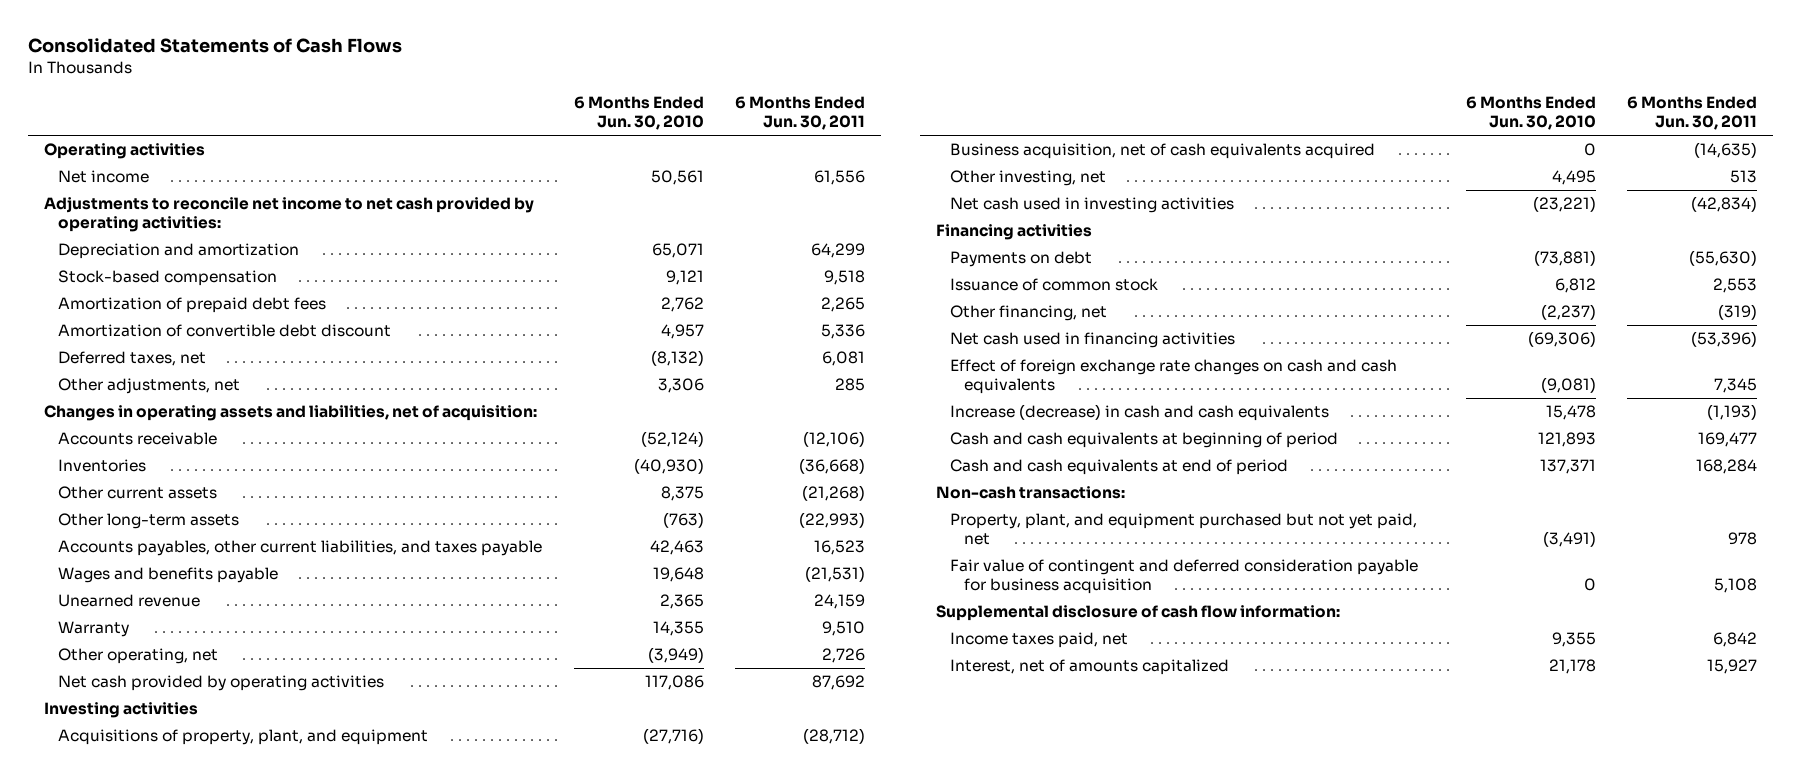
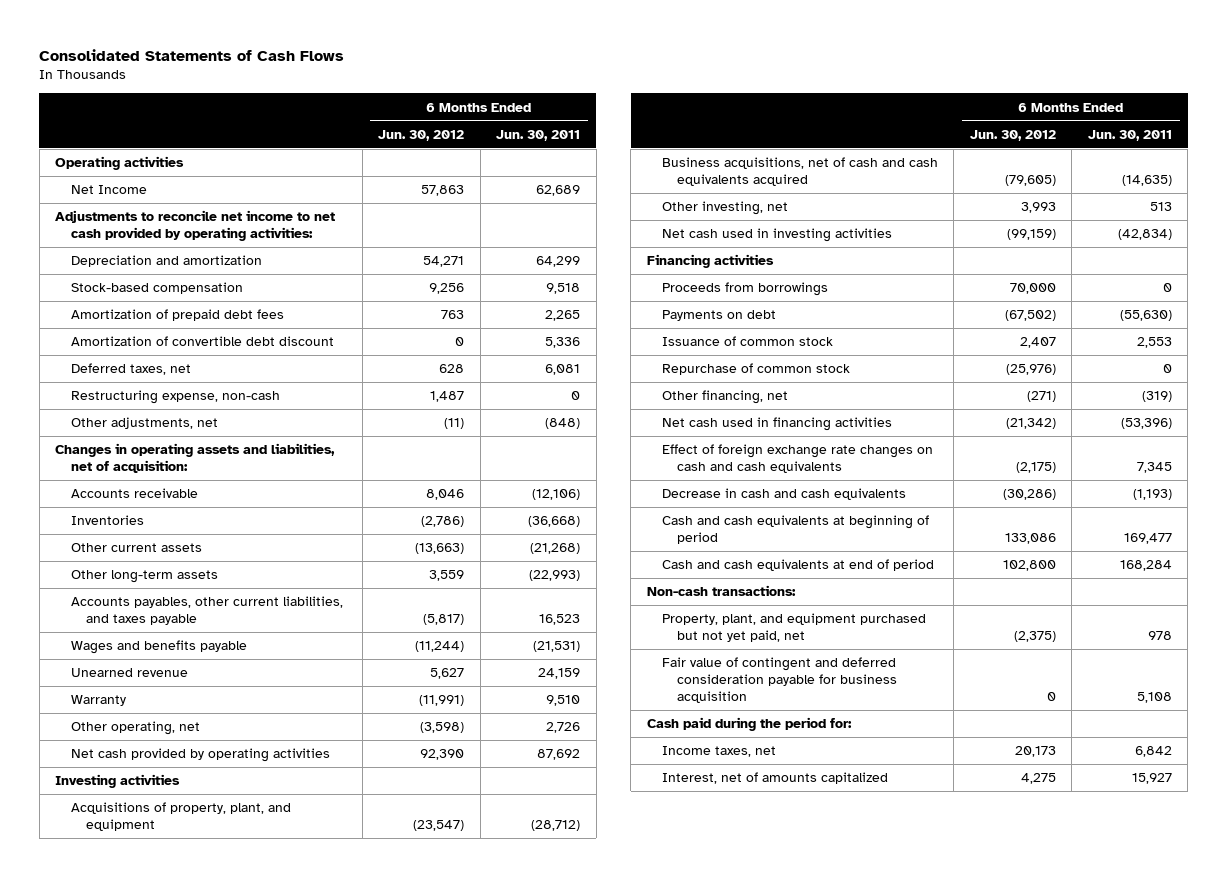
- | 6 Months Ended Jun. 30, 2010 | 6 Months Ended Jun. 30, 2011
+ | 6 Months Ended Jun. 30, 2012 | 6 Months Ended Jun. 30, 2011
- Net income | 50,561 | 61,556
+ Net Income | 57,863 | 62,689
- Other adjustments, net | 3,306 | 285
+ Restructuring expense, non-cash | 1,487 | 0
+ Other adjustments, net | (11) | (848)
- Business acquisition, net of cash equivalents acquired | 0 | (14,635)
+ Business acquisitions, net of cash and cash equivalents acquired | (79,605) | (14,635)
+ Proceeds from borrowings | 70,000 | 0
+ Repurchase of common stock | (25,976) | 0
- Increase (decrease) in cash and cash equivalents | 15,478 | (1,193)
+ Decrease in cash and cash equivalents | (30,286) | (1,193)
- Supplemental disclosure of cash flow information:
- Income taxes paid, net | 9,355 | 6,842
+ Cash paid during the period for:
+ Income taxes, net | 20,173 | 6,842

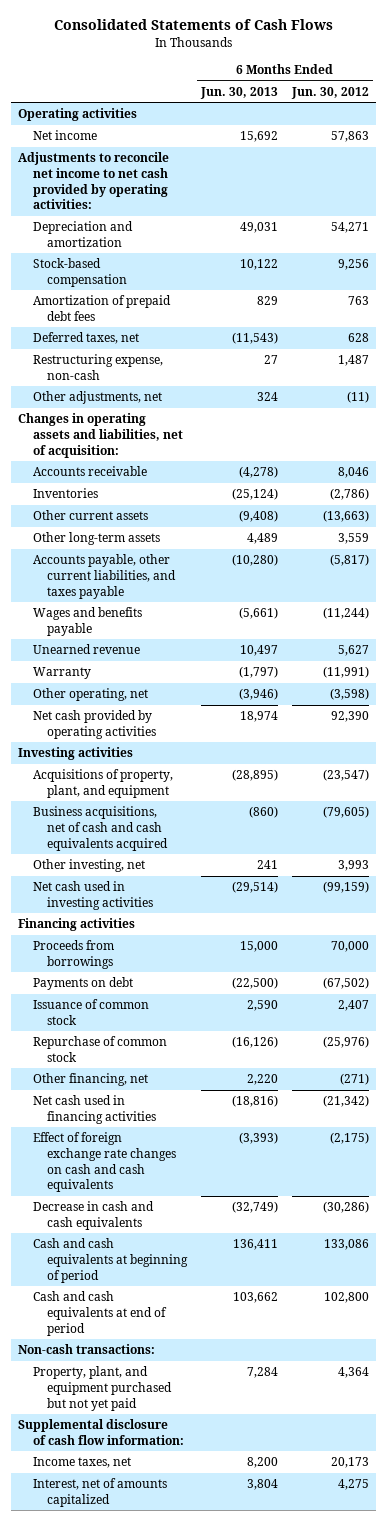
- | 6 Months Ended Jun. 30, 2012 | 6 Months Ended Jun. 30, 2011
+ | 6 Months Ended Jun. 30, 2013 | 6 Months Ended Jun. 30, 2012
- Net Income | 57,863 | 62,689
+ Net income | 15,692 | 57,863
- Amortization of convertible debt discount | 0 | 5,336
- Accounts payables, other current liabilities, and taxes payable | (5,817) | 16,523
+ Accounts payable, other current liabilities, and taxes payable | (10,280) | (5,817)
- Property, plant, and equipment purchased but not yet paid, net | (2,375) | 978
- Fair value of contingent and deferred consideration payable for business acquisition | 0 | 5,108
- Cash paid during the period for:
+ Property, plant, and equipment purchased but not yet paid | 7,284 | 4,364
+ Supplemental disclosure of cash flow information:

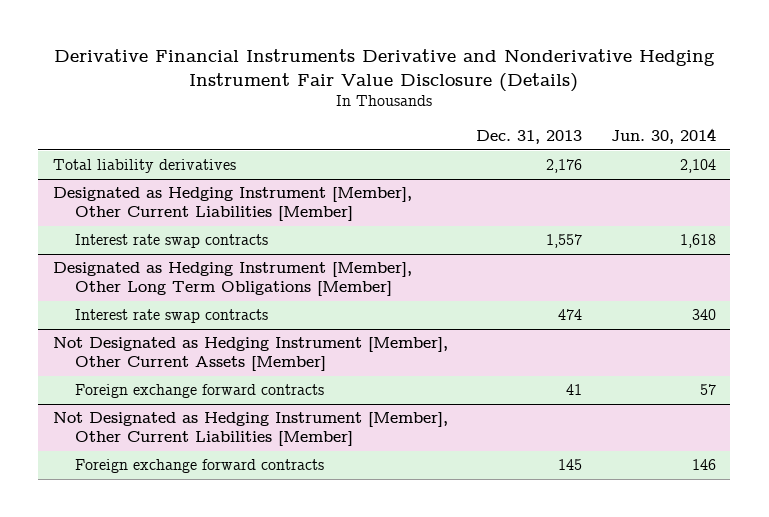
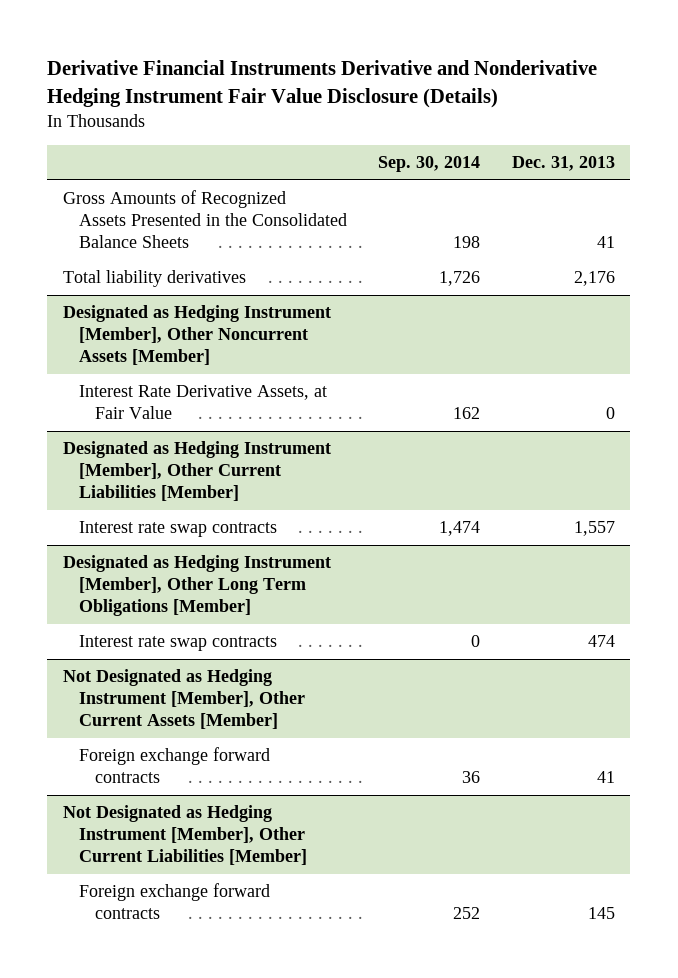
- | Dec. 31, 2013 | Jun. 30, 2014
+ | Sep. 30, 2014 | Dec. 31, 2013
+ Gross Amounts of Recognized Assets Presented in the Consolidated Balance Sheets | 198 | 41
+ Designated as Hedging Instrument [Member], Other Noncurrent Assets [Member]
+ Interest Rate Derivative Assets, at Fair Value | 162 | 0

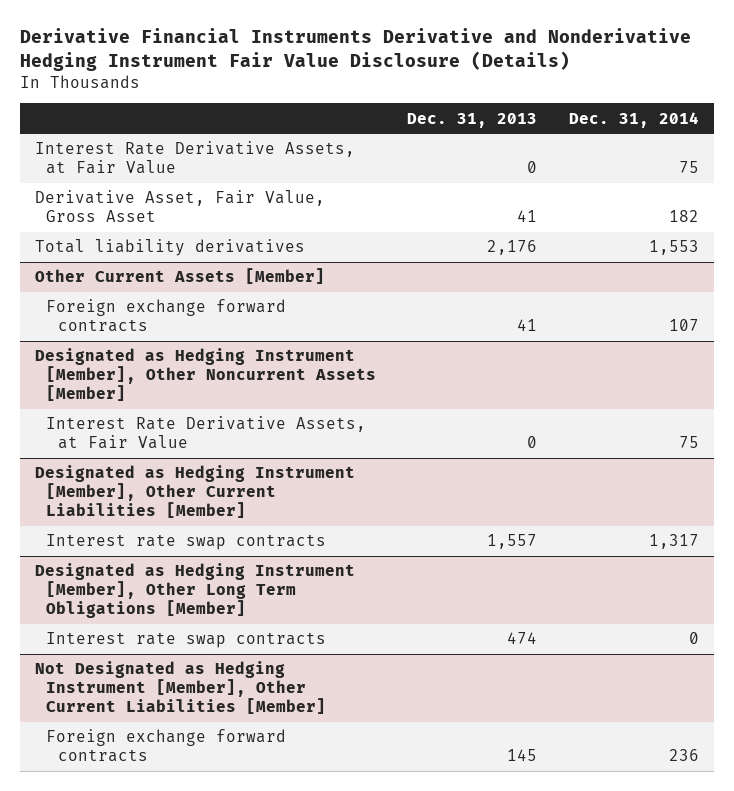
- | Sep. 30, 2014 | Dec. 31, 2013
+ | Dec. 31, 2013 | Dec. 31, 2014
- Gross Amounts of Recognized Assets Presented in the Consolidated Balance Sheets | 198 | 41
+ Interest Rate Derivative Assets, at Fair Value | 0 | 75
+ Derivative Asset, Fair Value, Gross Asset | 41 | 182
+ Other Current Assets [Member]
+ Foreign exchange forward contracts | 41 | 107
- Not Designated as Hedging Instrument [Member], Other Current Assets [Member]
- Foreign exchange forward contracts | 36 | 41

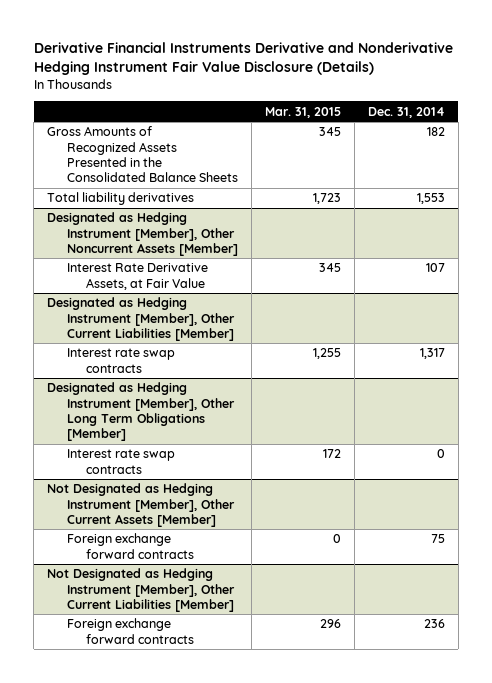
- | Dec. 31, 2013 | Dec. 31, 2014
+ | Mar. 31, 2015 | Dec. 31, 2014
- Interest Rate Derivative Assets, at Fair Value | 0 | 75
- Derivative Asset, Fair Value, Gross Asset | 41 | 182
+ Gross Amounts of Recognized Assets Presented in the Consolidated Balance Sheets | 345 | 182
- Other Current Assets [Member]
- Foreign exchange forward contracts | 41 | 107
@ Designated as Hedging Instrument [Member], Other Noncurrent Assets [Member]
- Interest Rate Derivative Assets, at Fair Value | 0 | 75
+ Interest Rate Derivative Assets, at Fair Value | 345 | 107
+ Not Designated as Hedging Instrument [Member], Other Current Assets [Member]
+ Foreign exchange forward contracts | 0 | 75

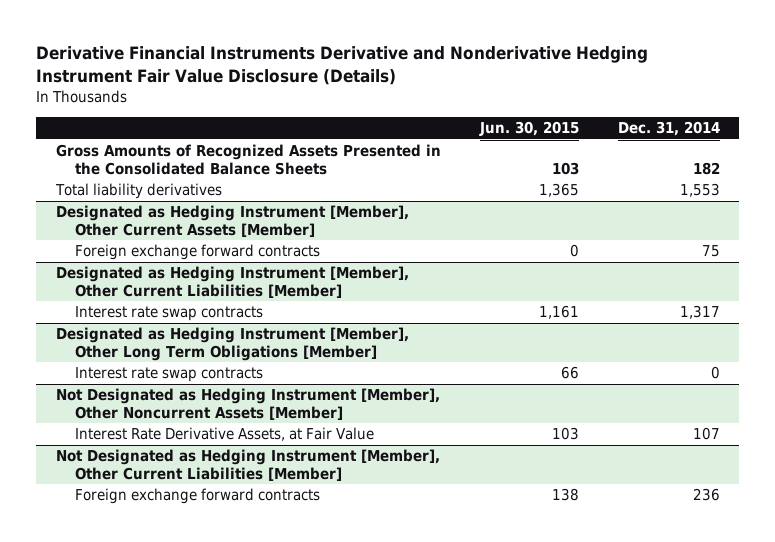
- | Mar. 31, 2015 | Dec. 31, 2014
+ | Jun. 30, 2015 | Dec. 31, 2014
- Designated as Hedging Instrument [Member], Other Noncurrent Assets [Member]
- Interest Rate Derivative Assets, at Fair Value | 345 | 107
+ Designated as Hedging Instrument [Member], Other Current Assets [Member]
+ Foreign exchange forward contracts | 0 | 75
- Not Designated as Hedging Instrument [Member], Other Current Assets [Member]
- Foreign exchange forward contracts | 0 | 75
+ Not Designated as Hedging Instrument [Member], Other Noncurrent Assets [Member]
+ Interest Rate Derivative Assets, at Fair Value | 103 | 107

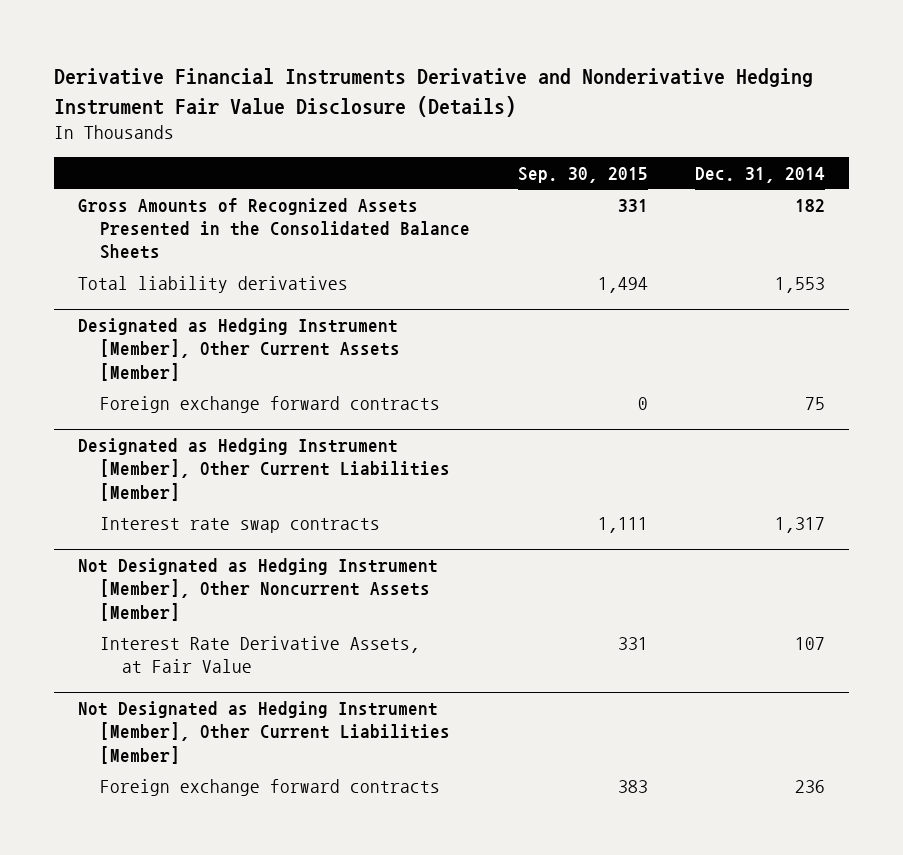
- | Jun. 30, 2015 | Dec. 31, 2014
+ | Sep. 30, 2015 | Dec. 31, 2014
- Designated as Hedging Instrument [Member], Other Long Term Obligations [Member]
- Interest rate swap contracts | 66 | 0

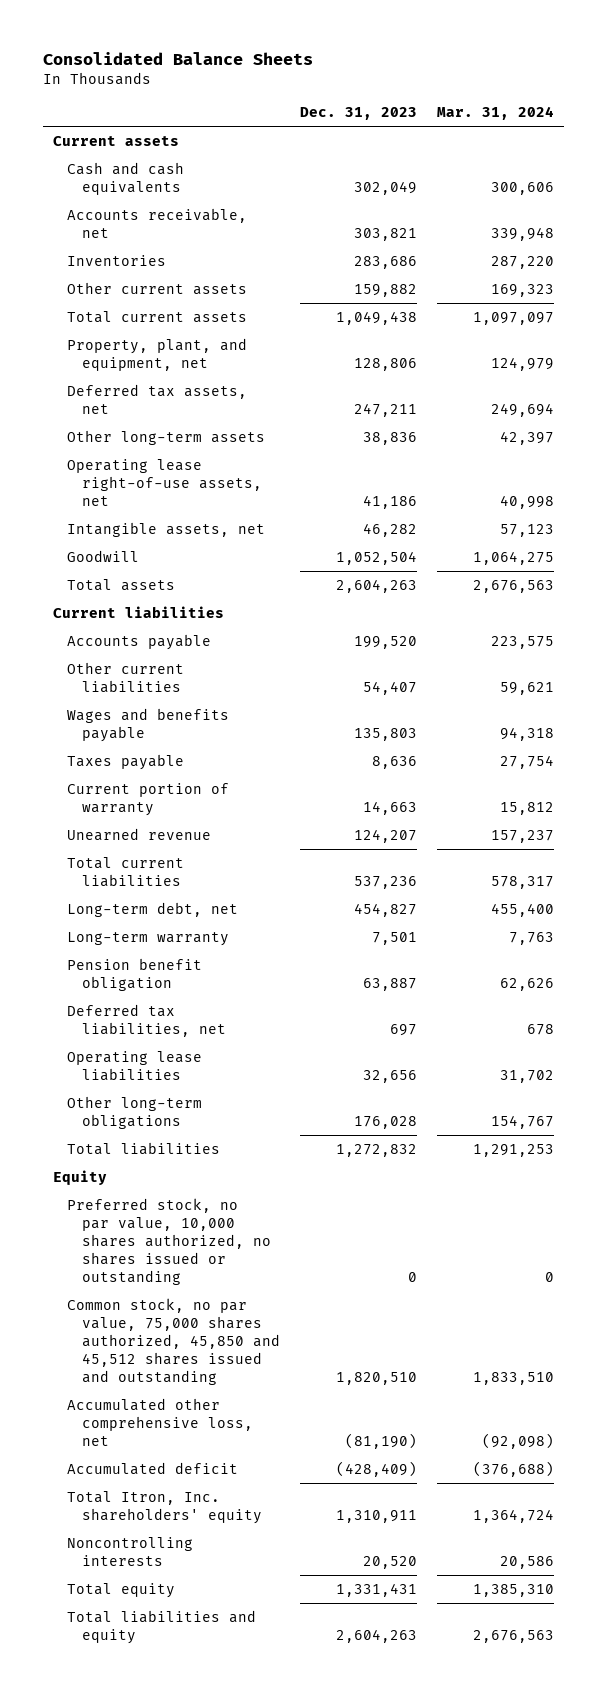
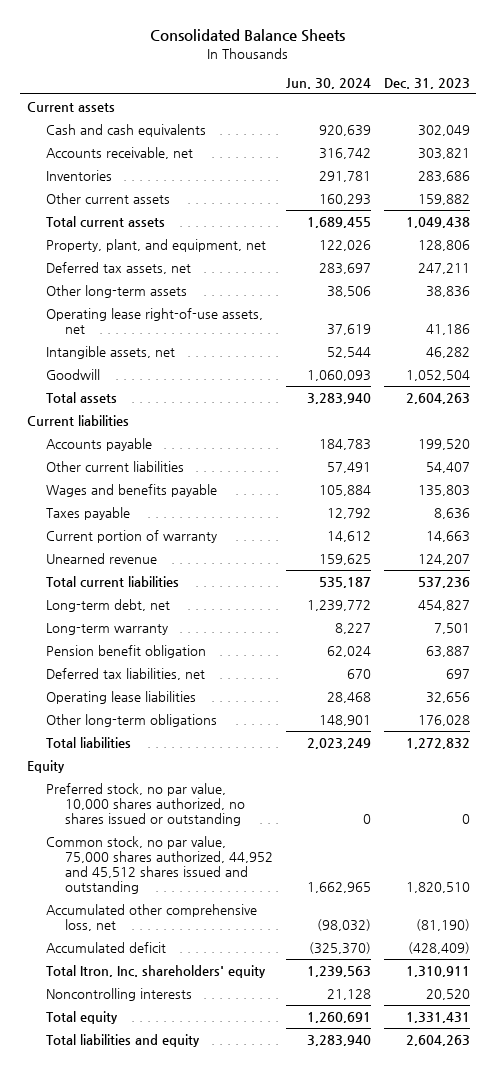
- | Dec. 31, 2023 | Mar. 31, 2024
+ | Jun. 30, 2024 | Dec. 31, 2023
- Common stock, no par value, 75,000 shares authorized, 45,850 and 45,512 shares issued and outstanding | 1,820,510 | 1,833,510
+ Common stock, no par value, 75,000 shares authorized, 44,952 and 45,512 shares issued and outstanding | 1,662,965 | 1,820,510

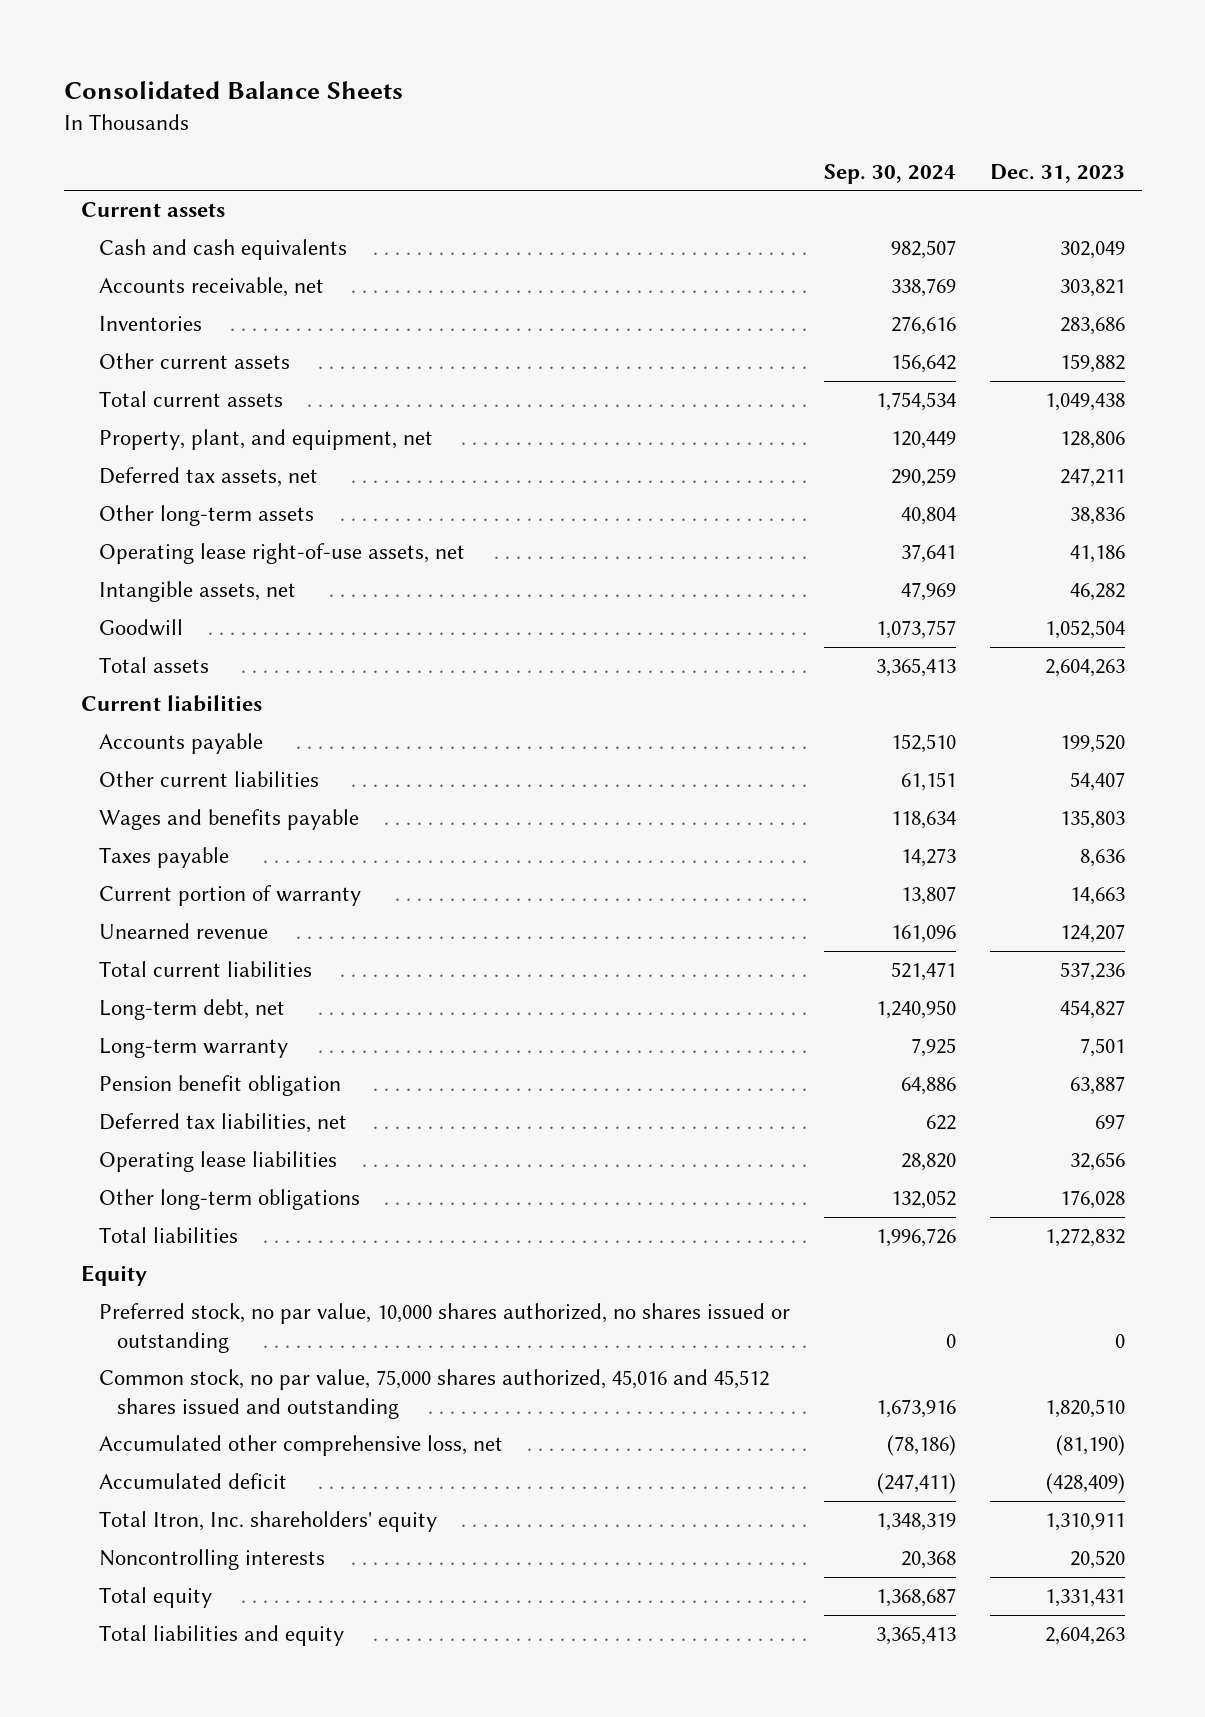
- | Jun. 30, 2024 | Dec. 31, 2023
+ | Sep. 30, 2024 | Dec. 31, 2023
- Common stock, no par value, 75,000 shares authorized, 44,952 and 45,512 shares issued and outstanding | 1,662,965 | 1,820,510
+ Common stock, no par value, 75,000 shares authorized, 45,016 and 45,512 shares issued and outstanding | 1,673,916 | 1,820,510

